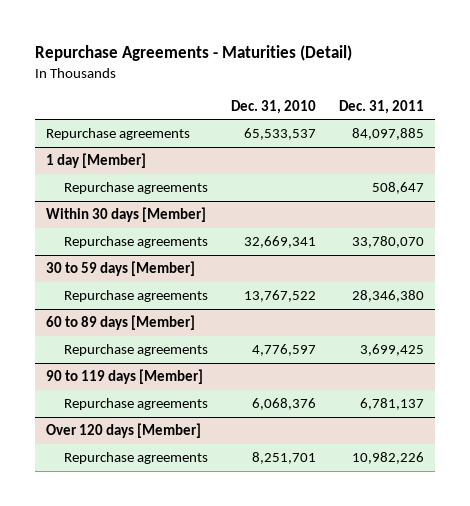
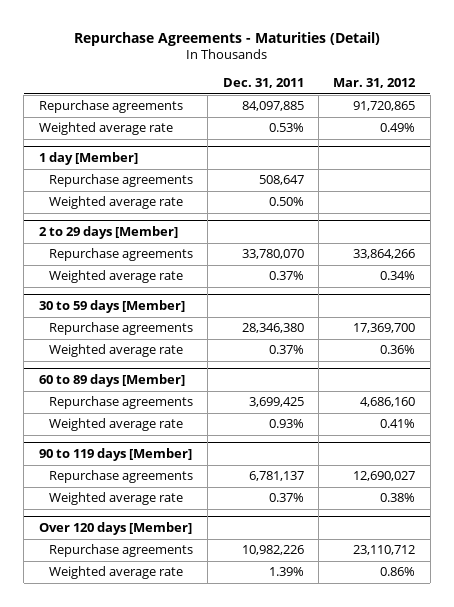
- | Dec. 31, 2010 | Dec. 31, 2011
+ | Dec. 31, 2011 | Mar. 31, 2012
+ Weighted average rate | 0.53% | 0.49%
- Within 30 days [Member]
@ 1 day [Member]
+ Weighted average rate | 0.50% |
+ 2 to 29 days [Member]
+ Weighted average rate | 0.37% | 0.34%
@ 30 to 59 days [Member]
+ Weighted average rate | 0.37% | 0.36%
@ 60 to 89 days [Member]
+ Weighted average rate | 0.93% | 0.41%
@ 90 to 119 days [Member]
+ Weighted average rate | 0.37% | 0.38%
@ Over 120 days [Member]
+ Weighted average rate | 1.39% | 0.86%

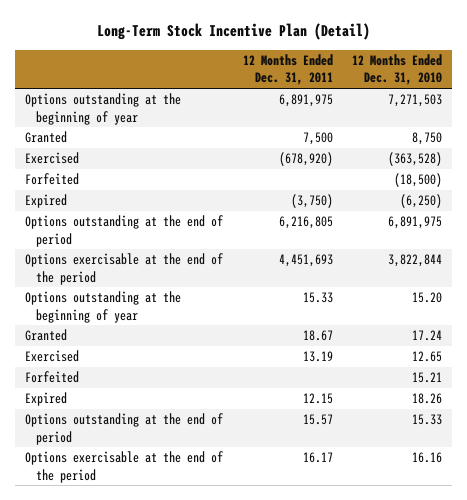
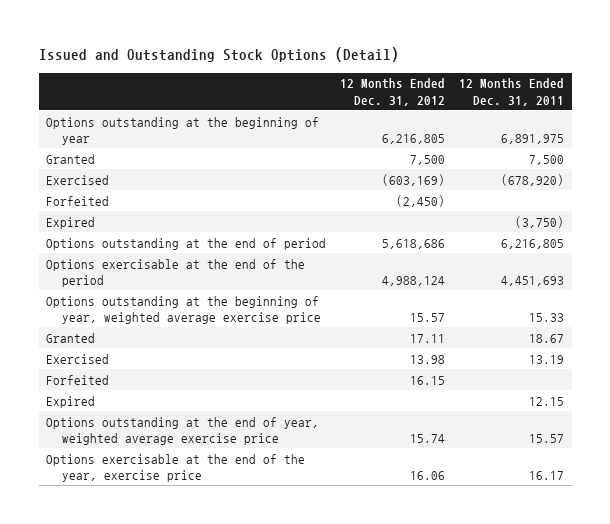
- Long-Term Stock Incentive Plan (Detail)
+ Issued and Outstanding Stock Options (Detail)
- | 12 Months Ended Dec. 31, 2011 | 12 Months Ended Dec. 31, 2010
+ | 12 Months Ended Dec. 31, 2012 | 12 Months Ended Dec. 31, 2011
- Options outstanding at the beginning of year | 15.33 | 15.20
+ Options outstanding at the beginning of year, weighted average exercise price | 15.57 | 15.33
- Options outstanding at the end of period | 15.57 | 15.33
- Options exercisable at the end of the period | 16.17 | 16.16
+ Options outstanding at the end of year, weighted average exercise price | 15.74 | 15.57
+ Options exercisable at the end of the year, exercise price | 16.06 | 16.17

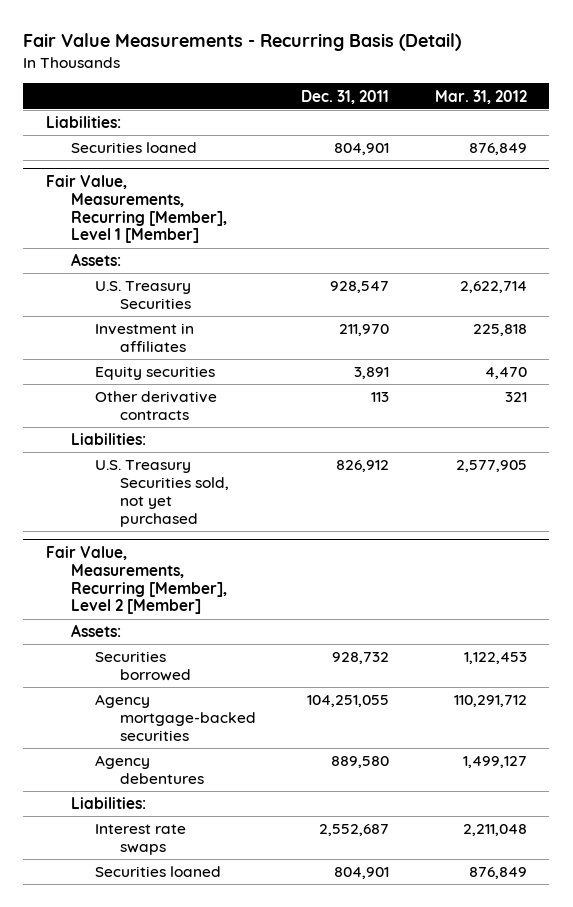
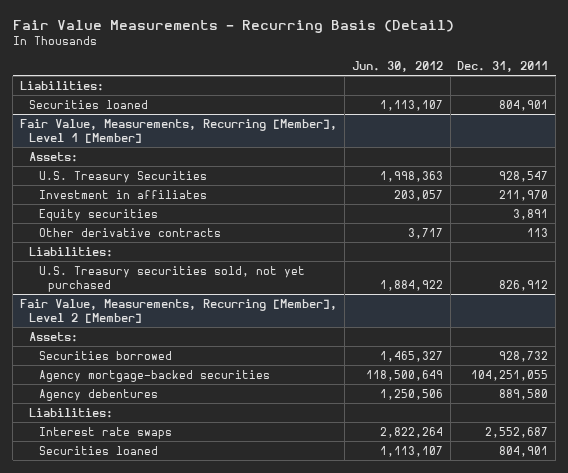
- | Dec. 31, 2011 | Mar. 31, 2012
+ | Jun. 30, 2012 | Dec. 31, 2011
@ Fair Value, Measurements, Recurring [Member], Level 1 [Member]
- U.S. Treasury Securities sold, not yet purchased | 826,912 | 2,577,905
+ U.S. Treasury securities sold, not yet purchased | 1,884,922 | 826,912

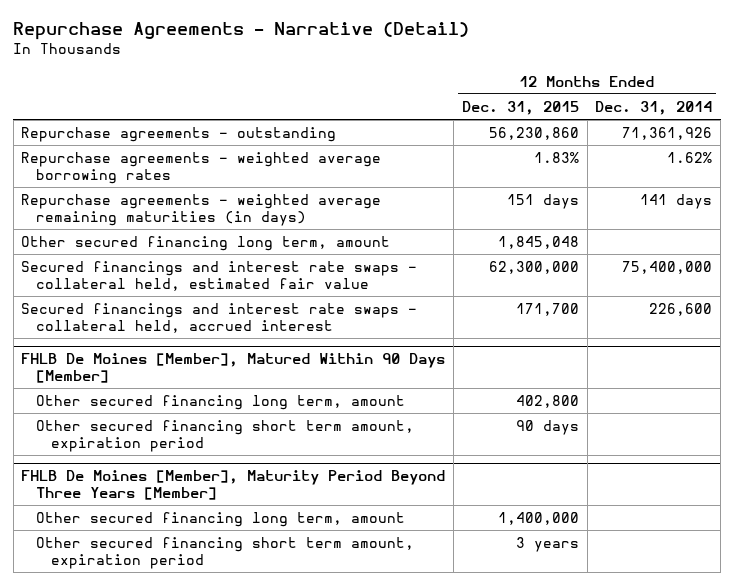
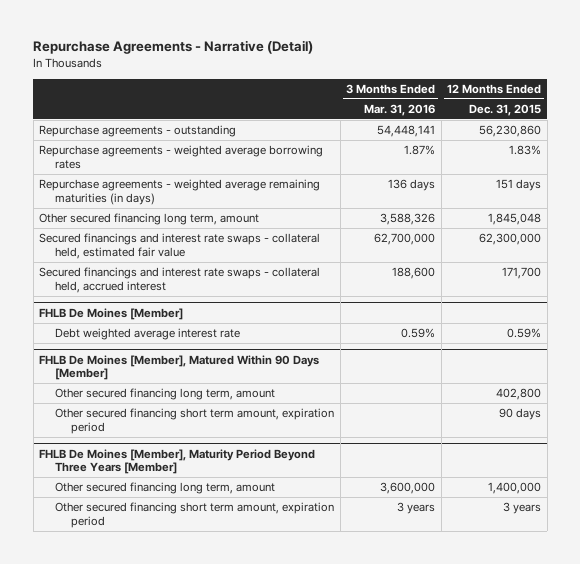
- | 12 Months Ended Dec. 31, 2015 | 12 Months Ended Dec. 31, 2014
+ | 3 Months Ended Mar. 31, 2016 | 12 Months Ended Dec. 31, 2015
+ FHLB De Moines [Member]
+ Debt weighted average interest rate | 0.59% | 0.59%

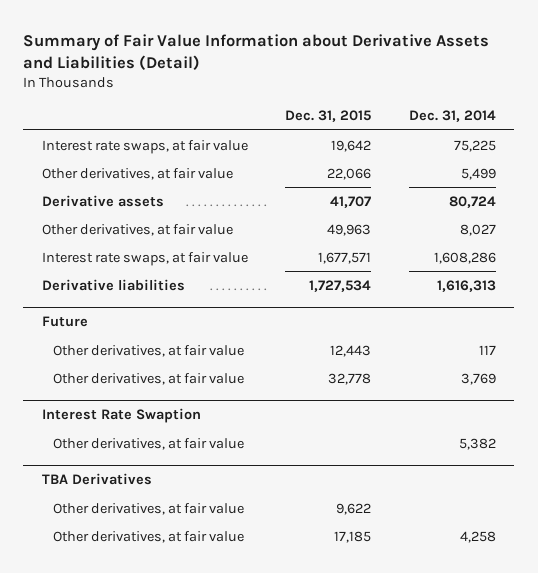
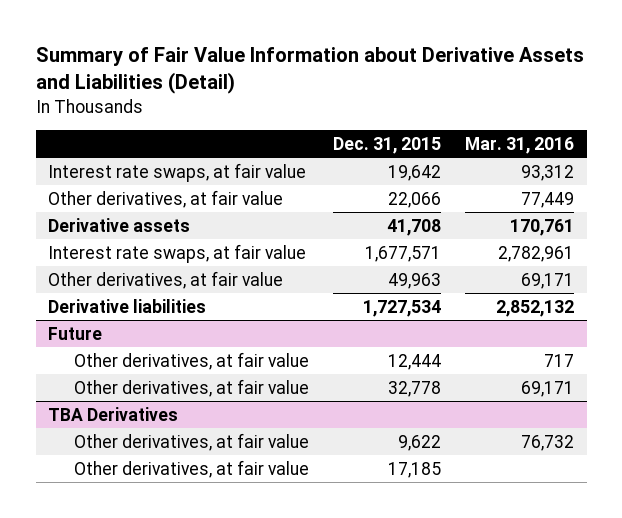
- | Dec. 31, 2015 | Dec. 31, 2014
+ | Dec. 31, 2015 | Mar. 31, 2016
- Derivative assets | 41,707 | 80,724
+ Derivative assets | 41,708 | 170,761
moved down: Other derivatives, at fair value | 49,963 | 69,171
@ Future
- Other derivatives, at fair value | 12,443 | 117
+ Other derivatives, at fair value | 12,444 | 717
- Interest Rate Swaption
- Other derivatives, at fair value | | 5,382

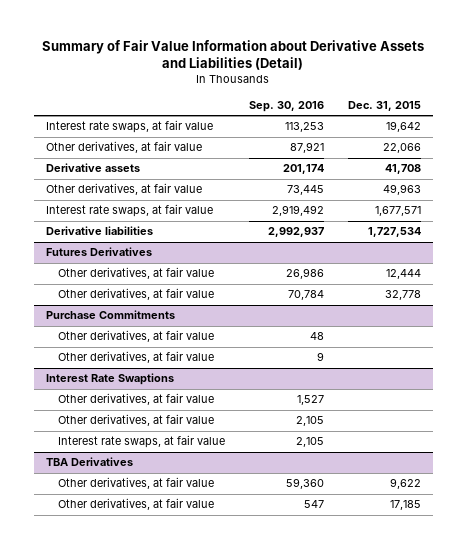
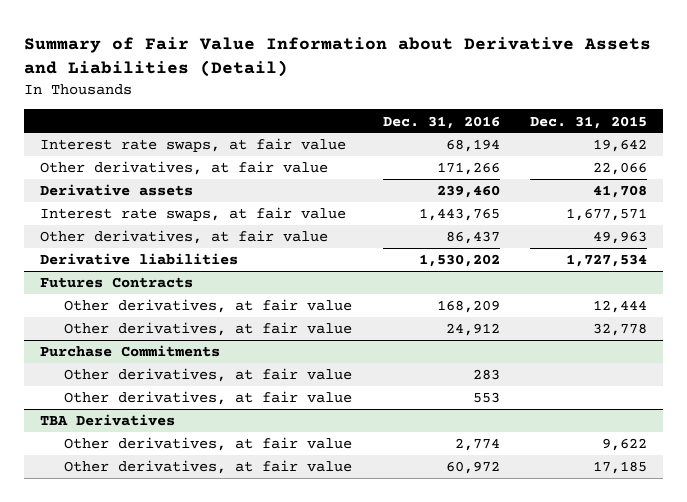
- | Sep. 30, 2016 | Dec. 31, 2015
+ | Dec. 31, 2016 | Dec. 31, 2015
moved down: Other derivatives, at fair value | 86,437 | 49,963
- Futures Derivatives
+ Futures Contracts
- Interest Rate Swaptions
- Other derivatives, at fair value | 1,527 |
- Other derivatives, at fair value | 2,105 |
- Interest rate swaps, at fair value | 2,105 |

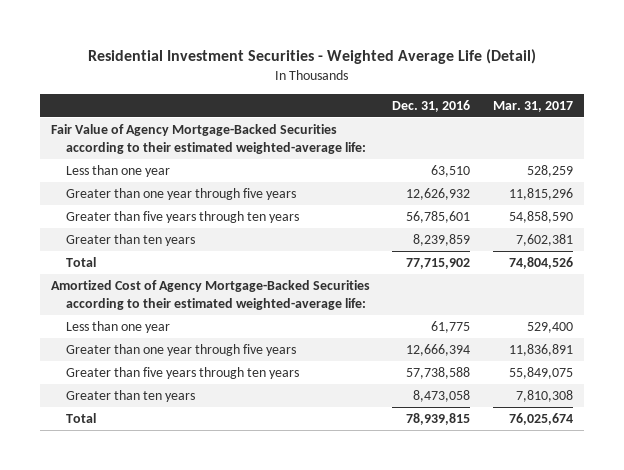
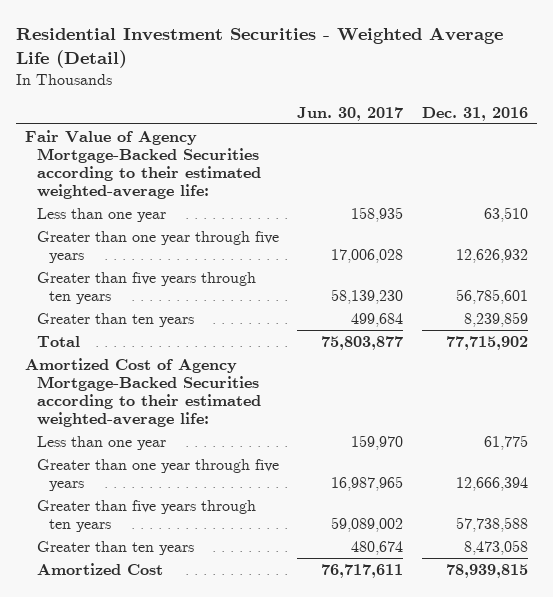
- | Dec. 31, 2016 | Mar. 31, 2017
+ | Jun. 30, 2017 | Dec. 31, 2016
- Total | 78,939,815 | 76,025,674
+ Amortized Cost | 76,717,611 | 78,939,815

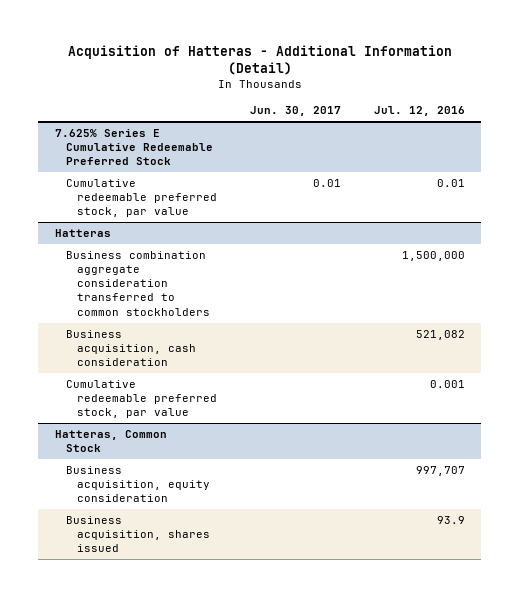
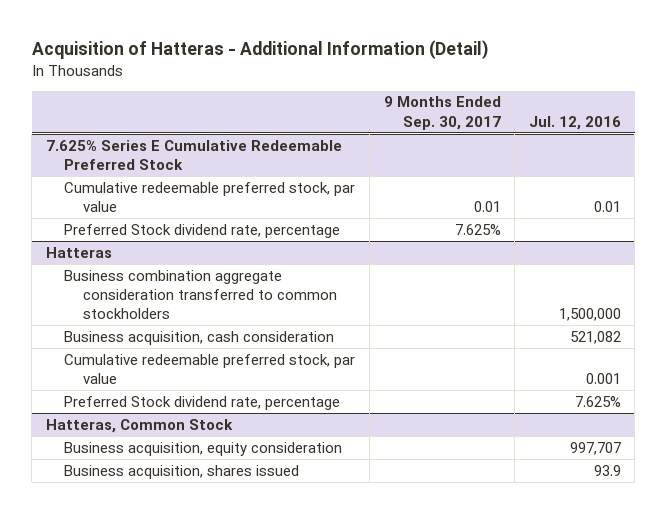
- | Jun. 30, 2017 | Jul. 12, 2016
+ | 9 Months Ended Sep. 30, 2017 | Jul. 12, 2016
@ 7.625% Series E Cumulative Redeemable Preferred Stock
+ Preferred Stock dividend rate, percentage | 7.625% |
@ Hatteras
+ Preferred Stock dividend rate, percentage | | 7.625%

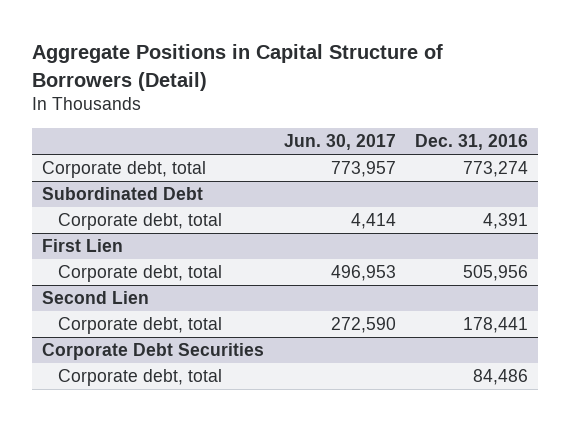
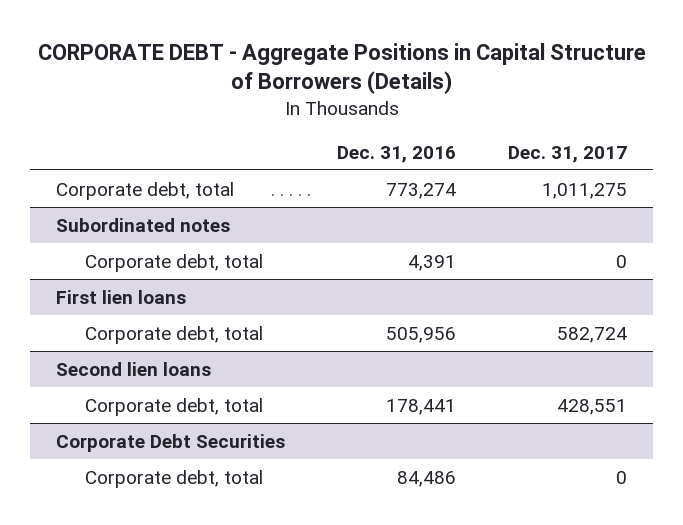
- Aggregate Positions in Capital Structure of Borrowers (Detail)
+ CORPORATE DEBT - Aggregate Positions in Capital Structure of Borrowers (Details)
- | Jun. 30, 2017 | Dec. 31, 2016
+ | Dec. 31, 2016 | Dec. 31, 2017
- Subordinated Debt
+ Subordinated notes
- First Lien
+ First lien loans
- Second Lien
+ Second lien loans

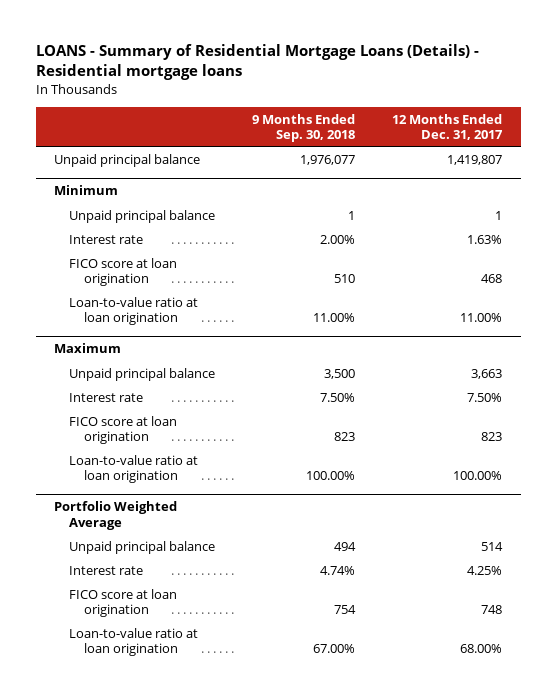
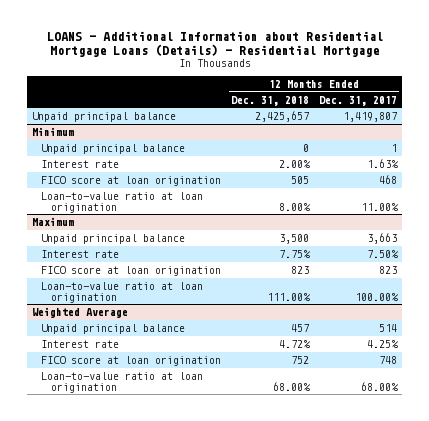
- LOANS - Summary of Residential Mortgage Loans (Details) - Residential mortgage loans
+ LOANS - Additional Information about Residential Mortgage Loans (Details) - Residential Mortgage
- | 9 Months Ended Sep. 30, 2018 | 12 Months Ended Dec. 31, 2017
+ | 12 Months Ended Dec. 31, 2018 | 12 Months Ended Dec. 31, 2017
- Portfolio Weighted Average
+ Weighted Average

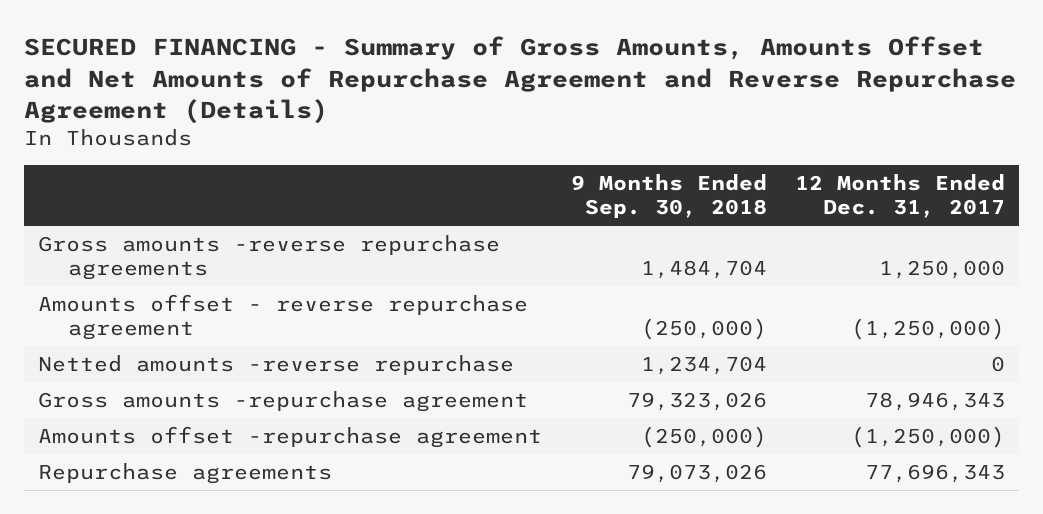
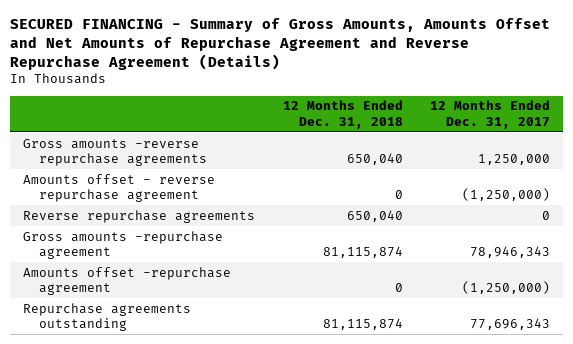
- | 9 Months Ended Sep. 30, 2018 | 12 Months Ended Dec. 31, 2017
+ | 12 Months Ended Dec. 31, 2018 | 12 Months Ended Dec. 31, 2017
- Netted amounts -reverse repurchase | 1,234,704 | 0
+ Reverse repurchase agreements | 650,040 | 0
- Repurchase agreements | 79,073,026 | 77,696,343
+ Repurchase agreements outstanding | 81,115,874 | 77,696,343

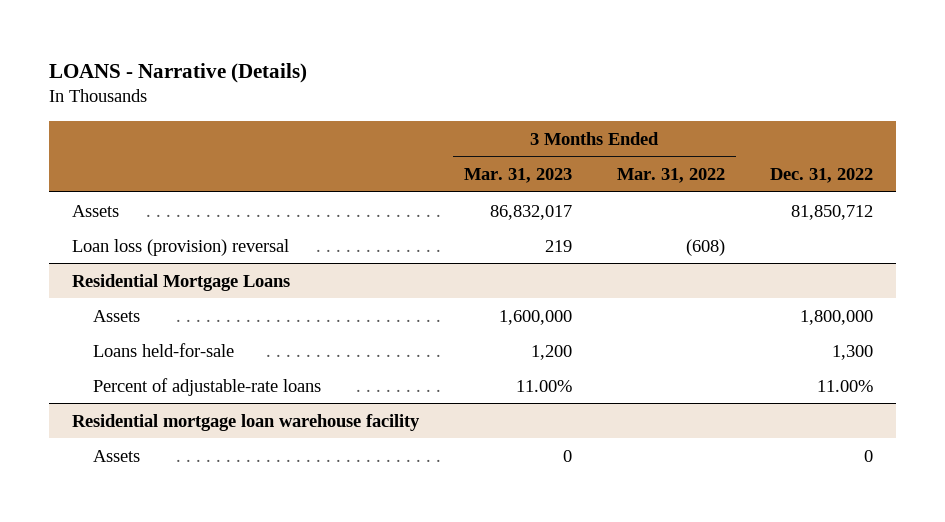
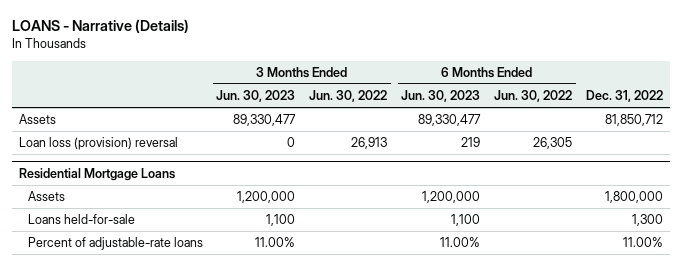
- | 3 Months Ended Mar. 31, 2023 | 3 Months Ended Mar. 31, 2022 | Dec. 31, 2022
+ | 3 Months Ended Jun. 30, 2023 | 3 Months Ended Jun. 30, 2022 | 6 Months Ended Jun. 30, 2023 | 6 Months Ended Jun. 30, 2022 | Dec. 31, 2022
- Residential mortgage loan warehouse facility
- Assets | 0 | | 0

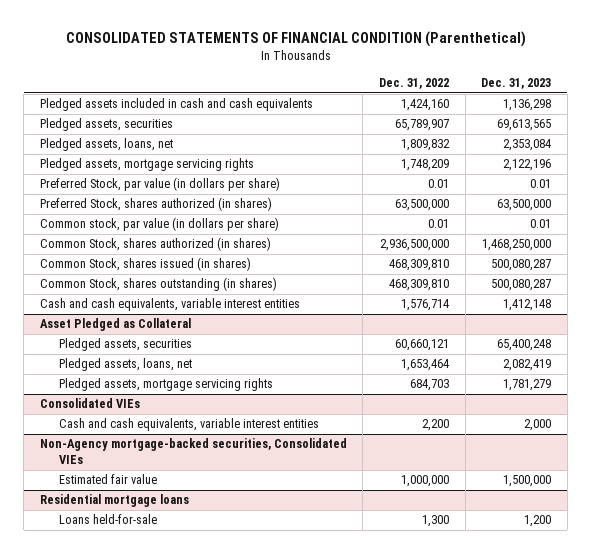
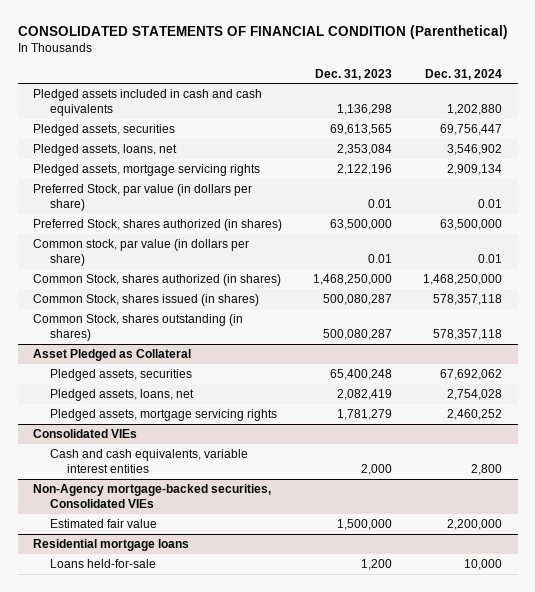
- | Dec. 31, 2022 | Dec. 31, 2023
+ | Dec. 31, 2023 | Dec. 31, 2024
- Cash and cash equivalents, variable interest entities | 1,576,714 | 1,412,148

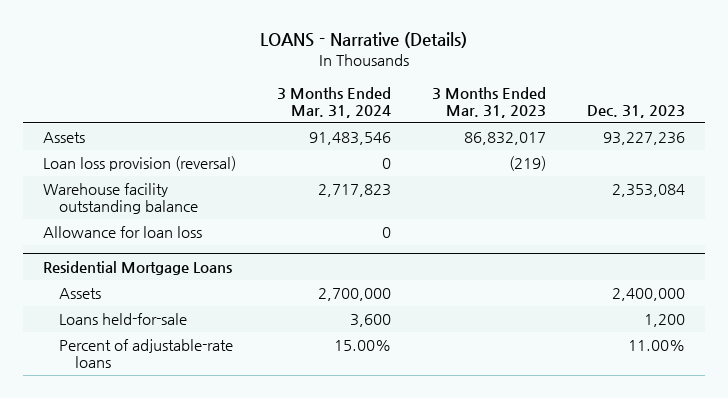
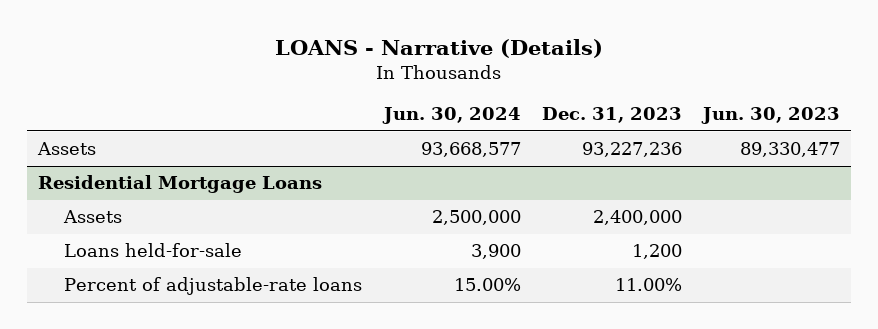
- | 3 Months Ended Mar. 31, 2024 | 3 Months Ended Mar. 31, 2023 | Dec. 31, 2023
+ | Jun. 30, 2024 | Dec. 31, 2023 | Jun. 30, 2023
- Loan loss provision (reversal) | 0 | (219) |
- Warehouse facility outstanding balance | 2,717,823 | | 2,353,084
- Allowance for loan loss | 0 | |

